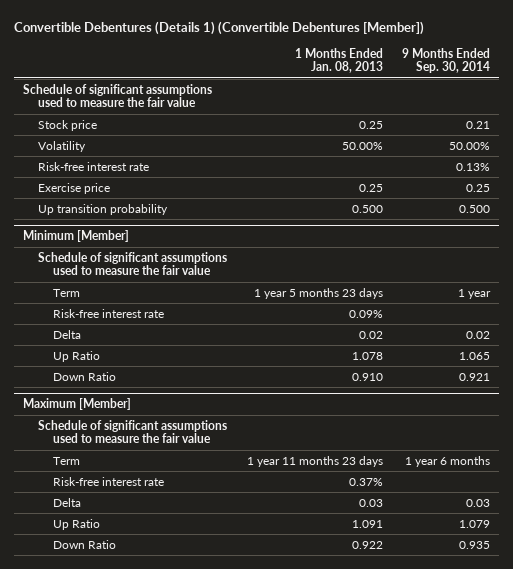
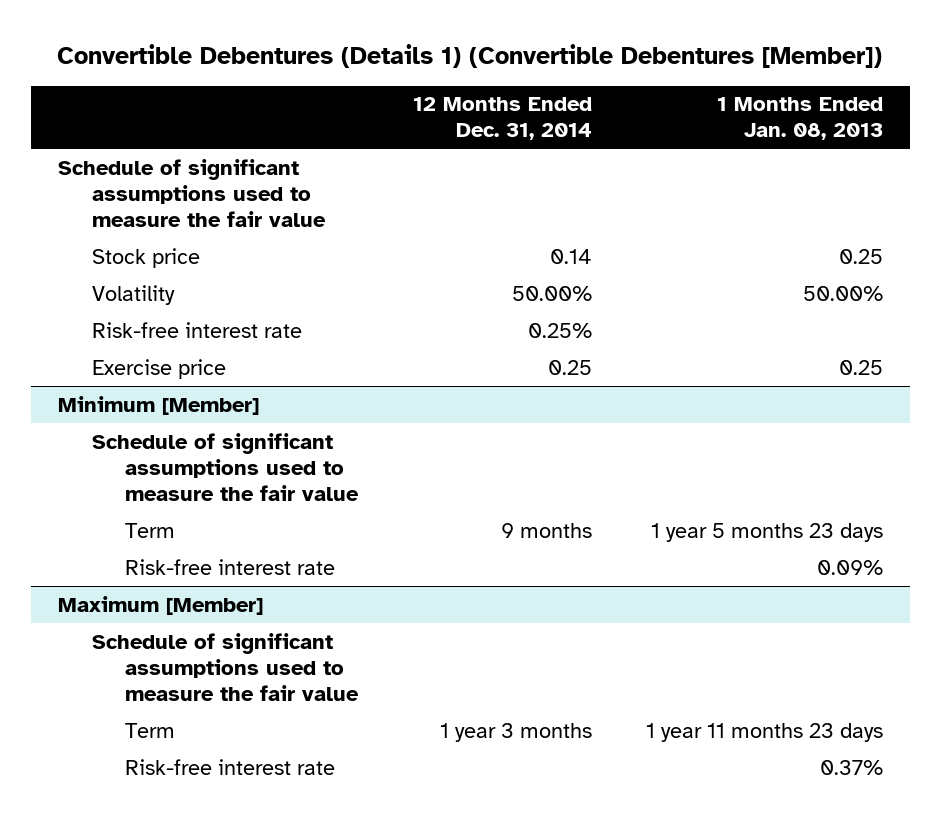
- | 1 Months Ended Jan. 08, 2013 | 9 Months Ended Sep. 30, 2014
+ | 12 Months Ended Dec. 31, 2014 | 1 Months Ended Jan. 08, 2013
- Up transition probability | 0.500 | 0.500
@ Minimum [Member]
- Delta | 0.02 | 0.02
- Up Ratio | 1.078 | 1.065
- Down Ratio | 0.910 | 0.921
@ Maximum [Member]
- Delta | 0.03 | 0.03
- Up Ratio | 1.091 | 1.079
- Down Ratio | 0.922 | 0.935

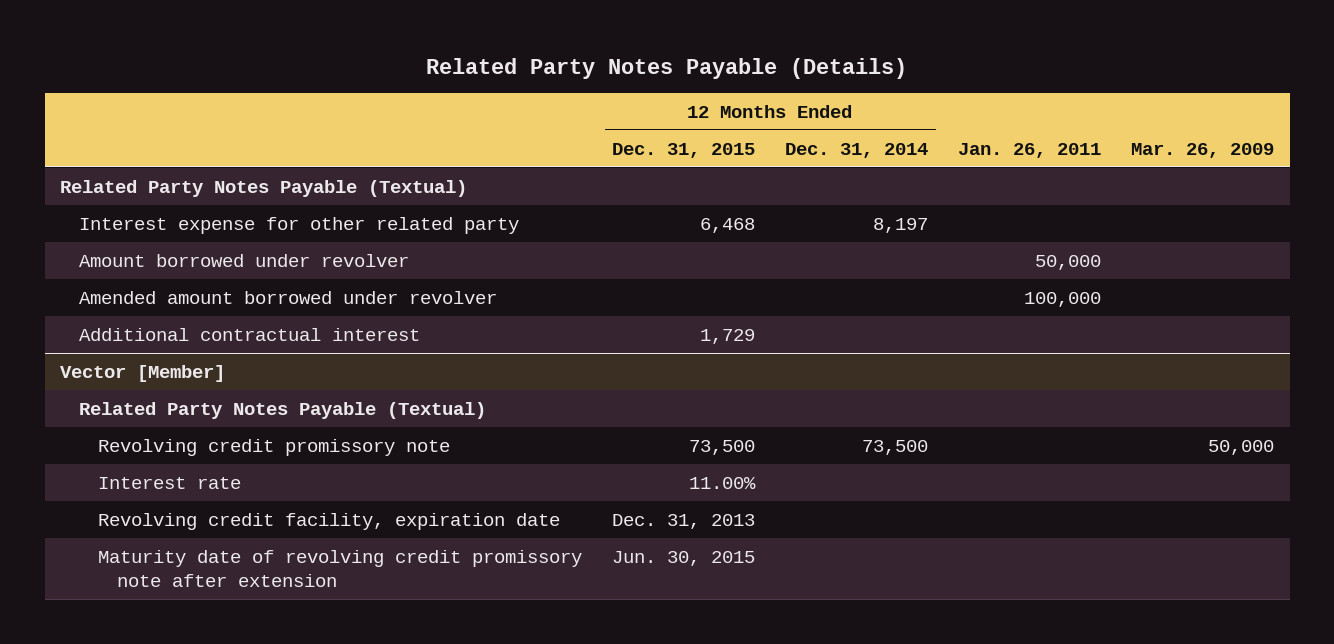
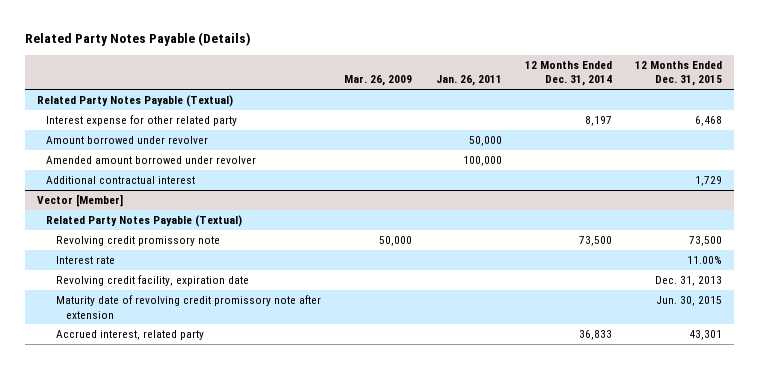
- | 12 Months Ended Dec. 31, 2015 | 12 Months Ended Dec. 31, 2014 | Jan. 26, 2011 | Mar. 26, 2009
+ | Mar. 26, 2009 | Jan. 26, 2011 | 12 Months Ended Dec. 31, 2014 | 12 Months Ended Dec. 31, 2015
@ Vector [Member]
+ Accrued interest, related party | | | 36,833 | 43,301

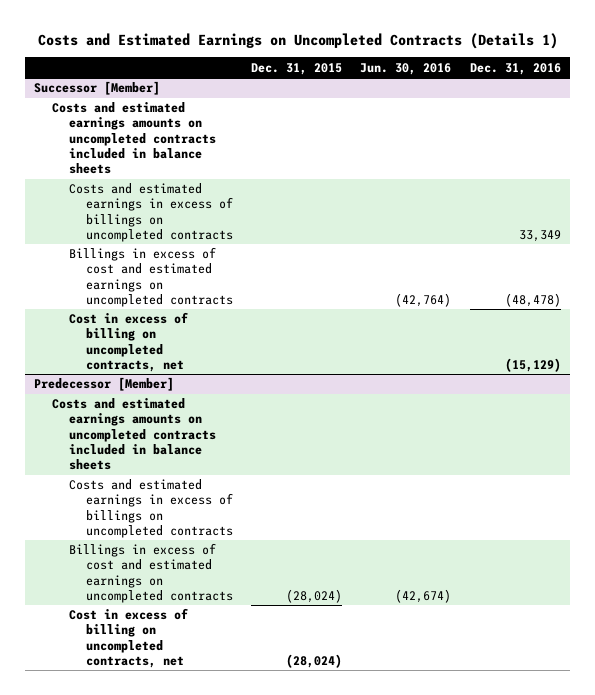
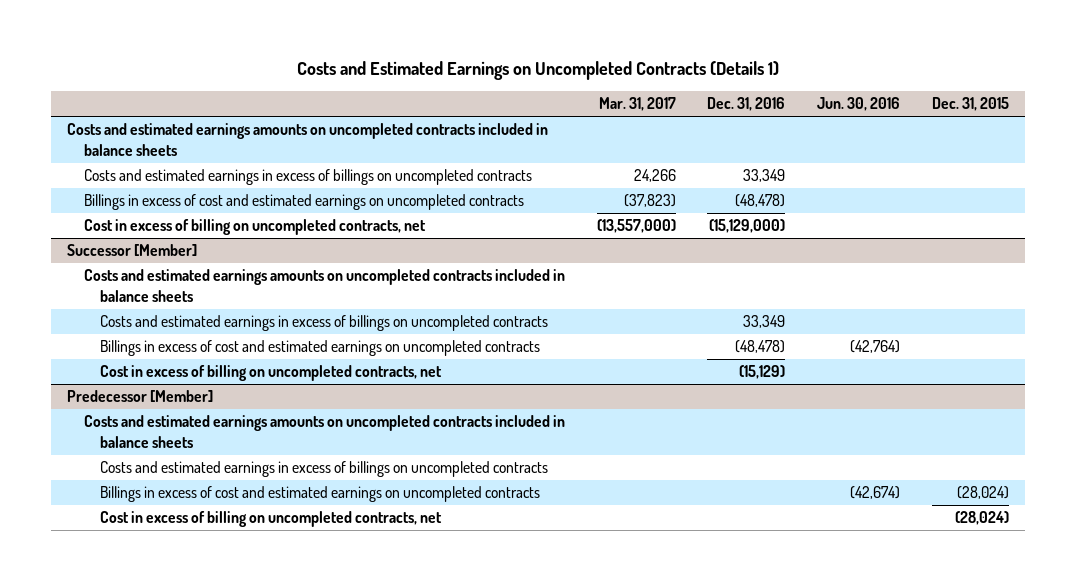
- | Dec. 31, 2015 | Jun. 30, 2016 | Dec. 31, 2016
+ | Mar. 31, 2017 | Dec. 31, 2016 | Jun. 30, 2016 | Dec. 31, 2015
+ Costs and estimated earnings amounts on uncompleted contracts included in balance sheets
+ Costs and estimated earnings in excess of billings on uncompleted contracts | 24,266 | 33,349 | |
+ Billings in excess of cost and estimated earnings on uncompleted contracts | (37,823) | (48,478) | |
+ Cost in excess of billing on uncompleted contracts, net | (13,557,000) | (15,129,000) | |

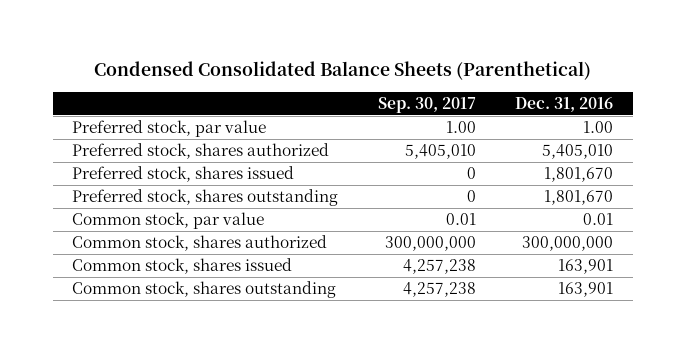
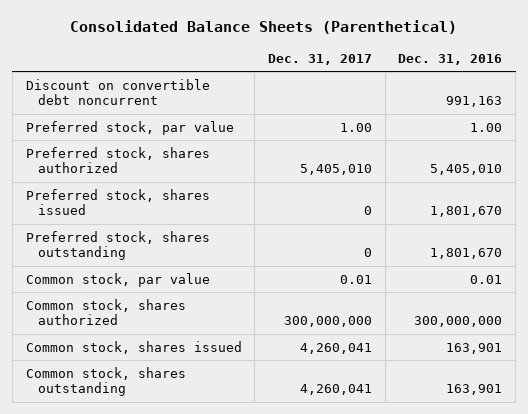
- Condensed Consolidated Balance Sheets (Parenthetical)
+ Consolidated Balance Sheets (Parenthetical)
- | Sep. 30, 2017 | Dec. 31, 2016
+ | Dec. 31, 2017 | Dec. 31, 2016
+ Discount on convertible debt noncurrent | | 991,163

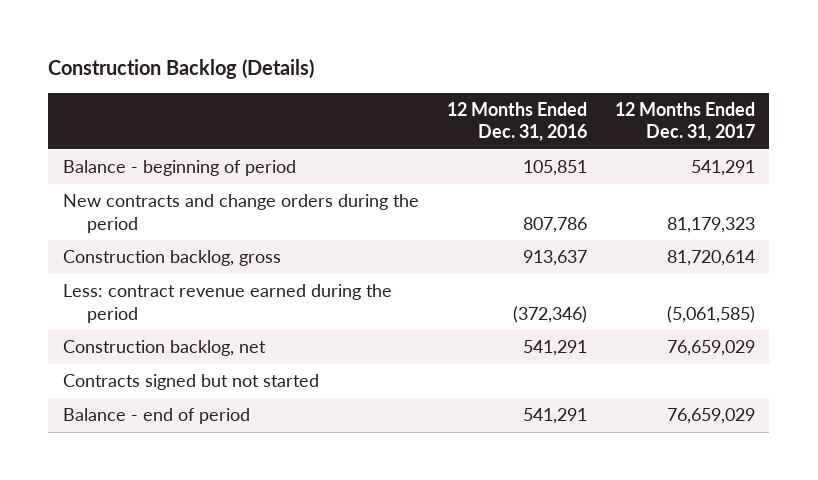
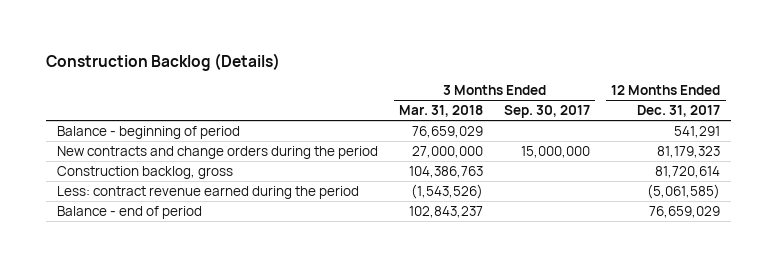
- | 12 Months Ended Dec. 31, 2016 | 12 Months Ended Dec. 31, 2017
+ | 3 Months Ended Mar. 31, 2018 | 3 Months Ended Sep. 30, 2017 | 12 Months Ended Dec. 31, 2017
- Construction backlog, net | 541,291 | 76,659,029
- Contracts signed but not started

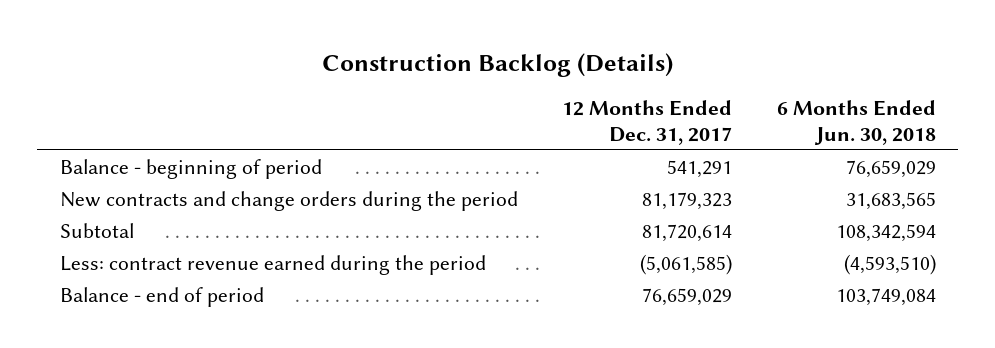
- | 3 Months Ended Mar. 31, 2018 | 3 Months Ended Sep. 30, 2017 | 12 Months Ended Dec. 31, 2017
+ | 12 Months Ended Dec. 31, 2017 | 6 Months Ended Jun. 30, 2018
- Construction backlog, gross | 104,386,763 | | 81,720,614
+ Subtotal | 81,720,614 | 108,342,594

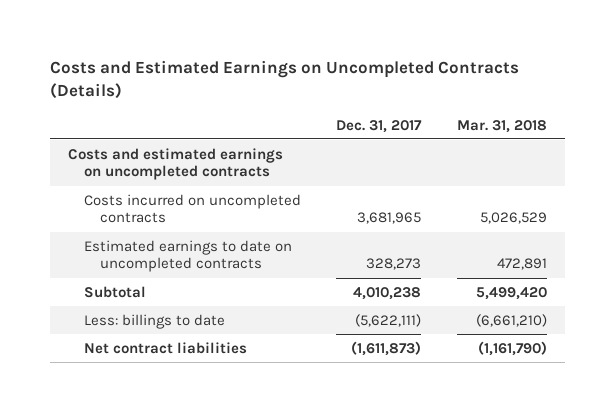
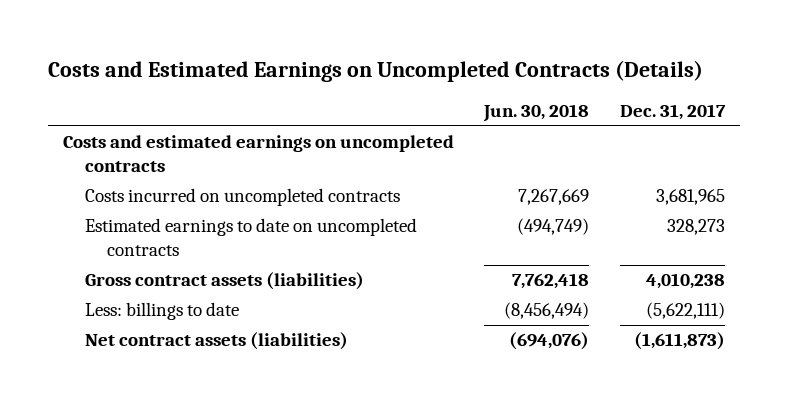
- | Dec. 31, 2017 | Mar. 31, 2018
+ | Jun. 30, 2018 | Dec. 31, 2017
- Subtotal | 4,010,238 | 5,499,420
+ Gross contract assets (liabilities) | 7,762,418 | 4,010,238
- Net contract liabilities | (1,611,873) | (1,161,790)
+ Net contract assets (liabilities) | (694,076) | (1,611,873)

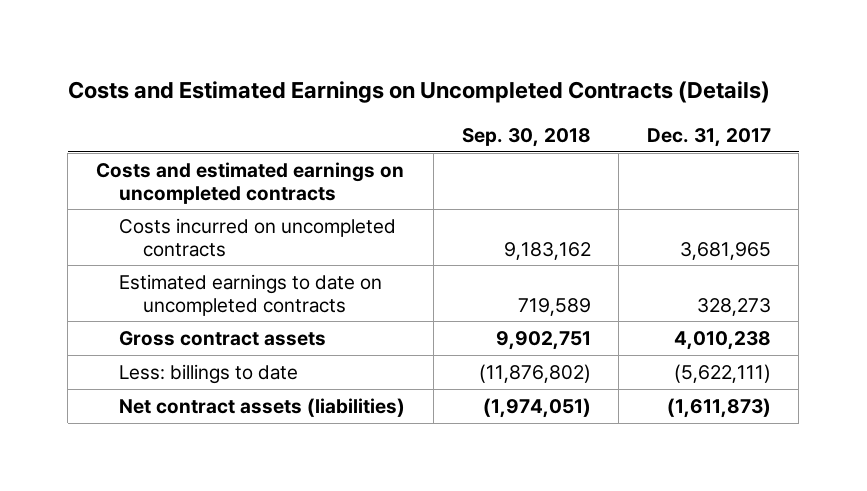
- | Jun. 30, 2018 | Dec. 31, 2017
+ | Sep. 30, 2018 | Dec. 31, 2017
- Gross contract assets (liabilities) | 7,762,418 | 4,010,238
+ Gross contract assets | 9,902,751 | 4,010,238

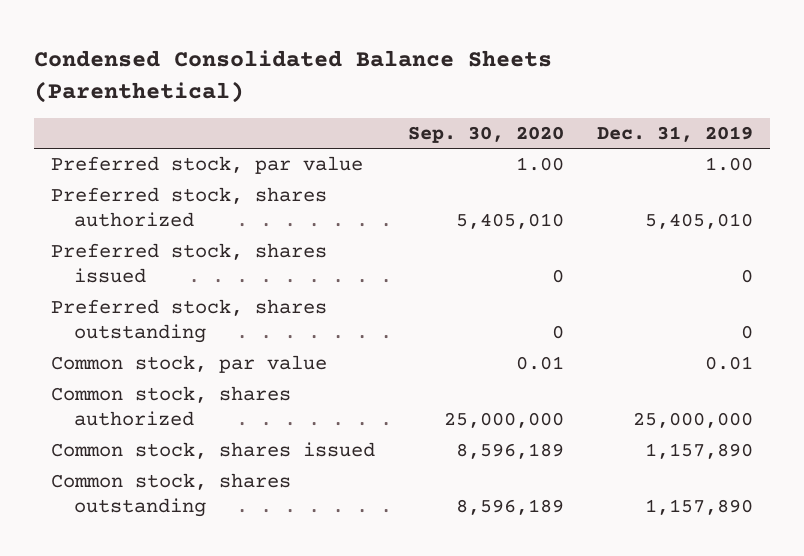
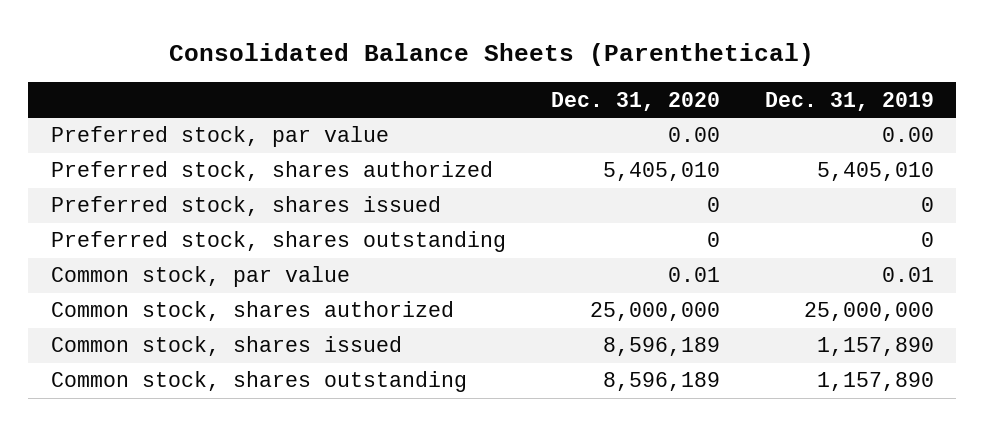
- Condensed Consolidated Balance Sheets (Parenthetical)
+ Consolidated Balance Sheets (Parenthetical)
- | Sep. 30, 2020 | Dec. 31, 2019
+ | Dec. 31, 2020 | Dec. 31, 2019
- Preferred stock, par value | 1.00 | 1.00
+ Preferred stock, par value | 0.00 | 0.00

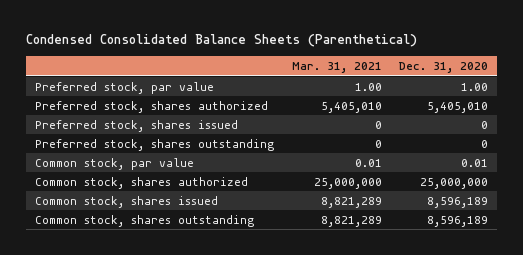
- Consolidated Balance Sheets (Parenthetical)
+ Condensed Consolidated Balance Sheets (Parenthetical)
- | Dec. 31, 2020 | Dec. 31, 2019
+ | Mar. 31, 2021 | Dec. 31, 2020
- Preferred stock, par value | 0.00 | 0.00
+ Preferred stock, par value | 1.00 | 1.00

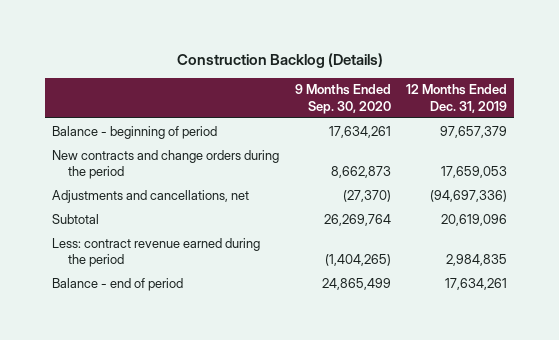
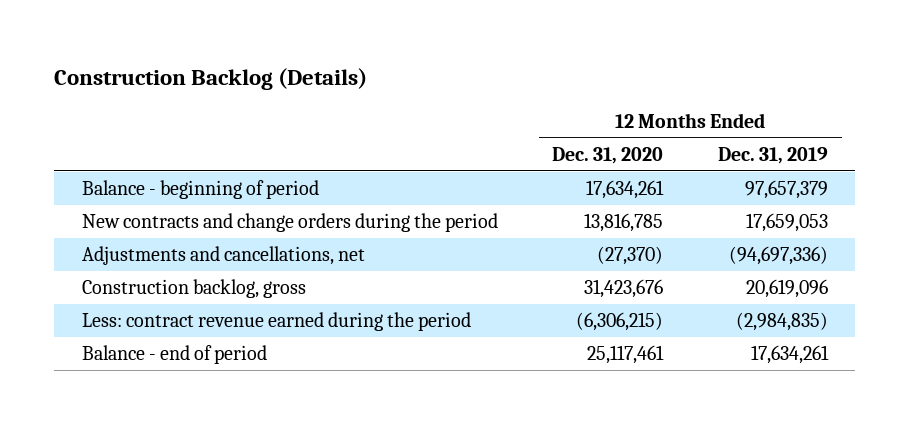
- | 9 Months Ended Sep. 30, 2020 | 12 Months Ended Dec. 31, 2019
+ | 12 Months Ended Dec. 31, 2020 | 12 Months Ended Dec. 31, 2019
- Subtotal | 26,269,764 | 20,619,096
- Less: contract revenue earned during the period | (1,404,265) | 2,984,835
+ Construction backlog, gross | 31,423,676 | 20,619,096
+ Less: contract revenue earned during the period | (6,306,215) | (2,984,835)

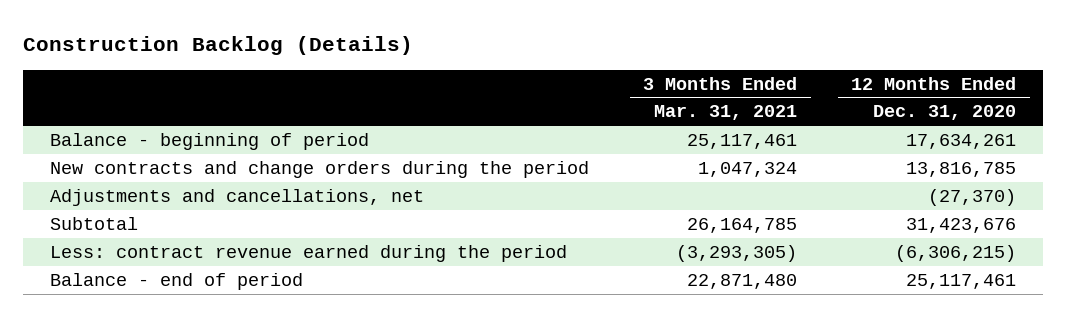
- | 12 Months Ended Dec. 31, 2020 | 12 Months Ended Dec. 31, 2019
+ | 3 Months Ended Mar. 31, 2021 | 12 Months Ended Dec. 31, 2020
- Construction backlog, gross | 31,423,676 | 20,619,096
+ Subtotal | 26,164,785 | 31,423,676

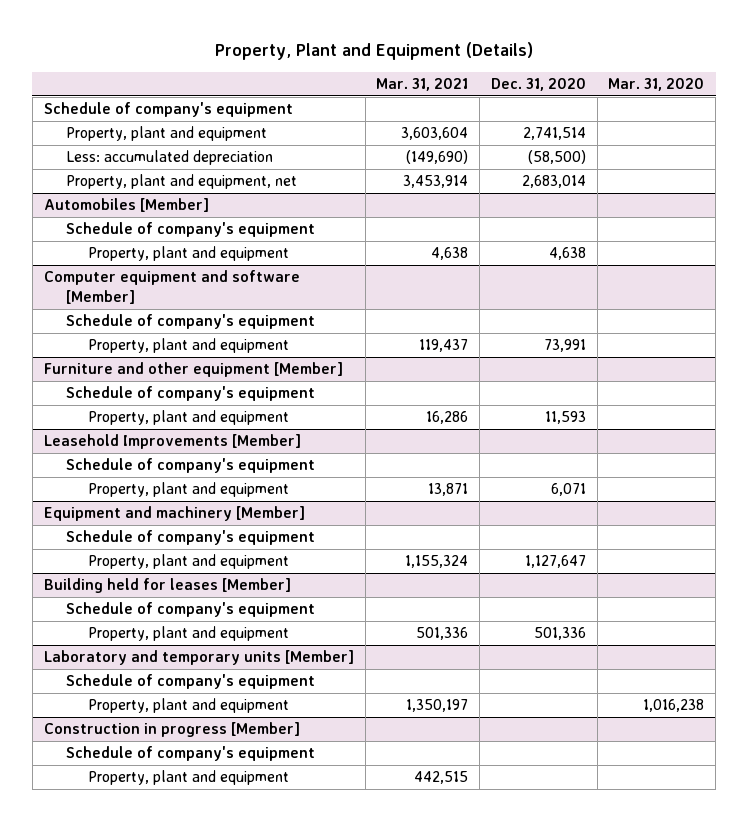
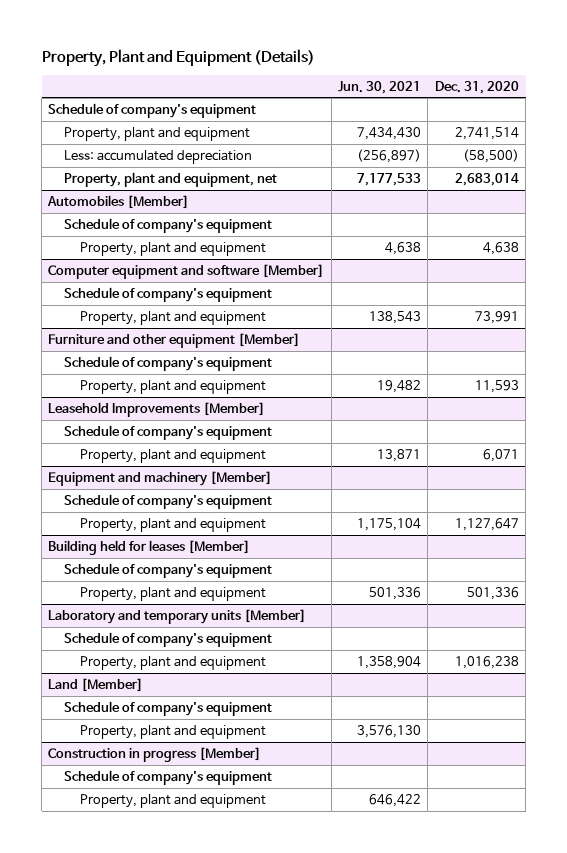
- | Mar. 31, 2021 | Dec. 31, 2020 | Mar. 31, 2020
+ | Jun. 30, 2021 | Dec. 31, 2020
@ Laboratory and temporary units [Member]
+ Property, plant and equipment | 1,358,904 | 1,016,238
+ Land [Member]
+ Schedule of company's equipment

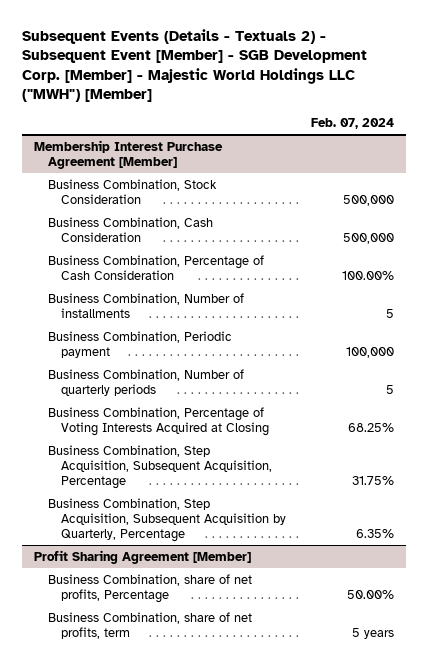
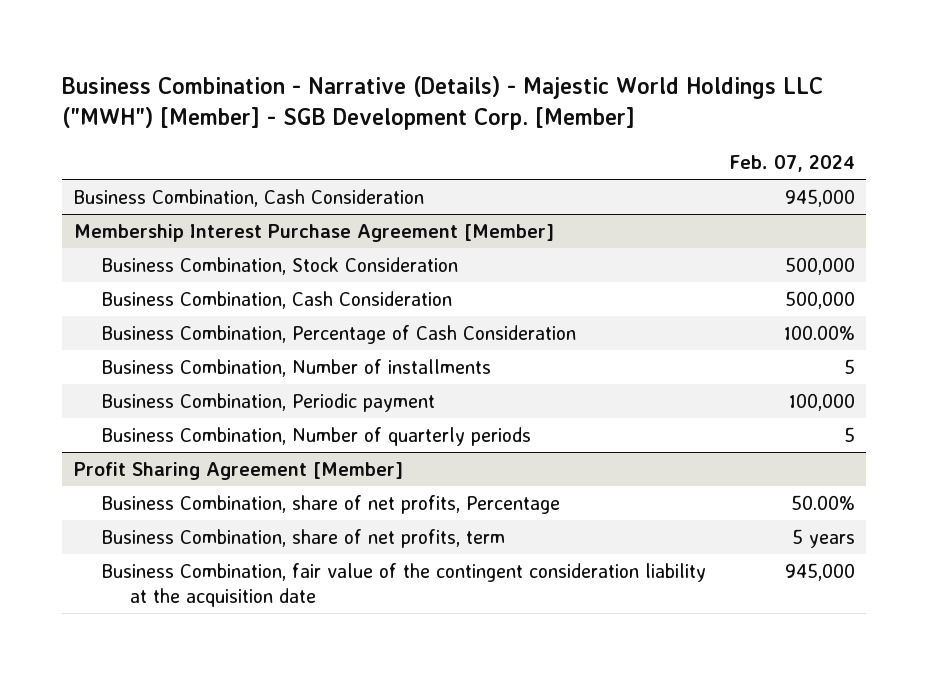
- Subsequent Events (Details - Textuals 2) - Subsequent Event [Member] - SGB Development Corp. [Member] - Majestic World Holdings LLC ("MWH") [Member]
+ Business Combination - Narrative (Details) - Majestic World Holdings LLC ("MWH") [Member] - SGB Development Corp. [Member]
+ Business Combination, Cash Consideration | 945,000
@ Membership Interest Purchase Agreement [Member]
- Business Combination, Percentage of Voting Interests Acquired at Closing | 68.25%
- Business Combination, Step Acquisition, Subsequent Acquisition, Percentage | 31.75%
- Business Combination, Step Acquisition, Subsequent Acquisition by Quarterly, Percentage | 6.35%
@ Profit Sharing Agreement [Member]
+ Business Combination, fair value of the contingent consideration liability at the acquisition date | 945,000

